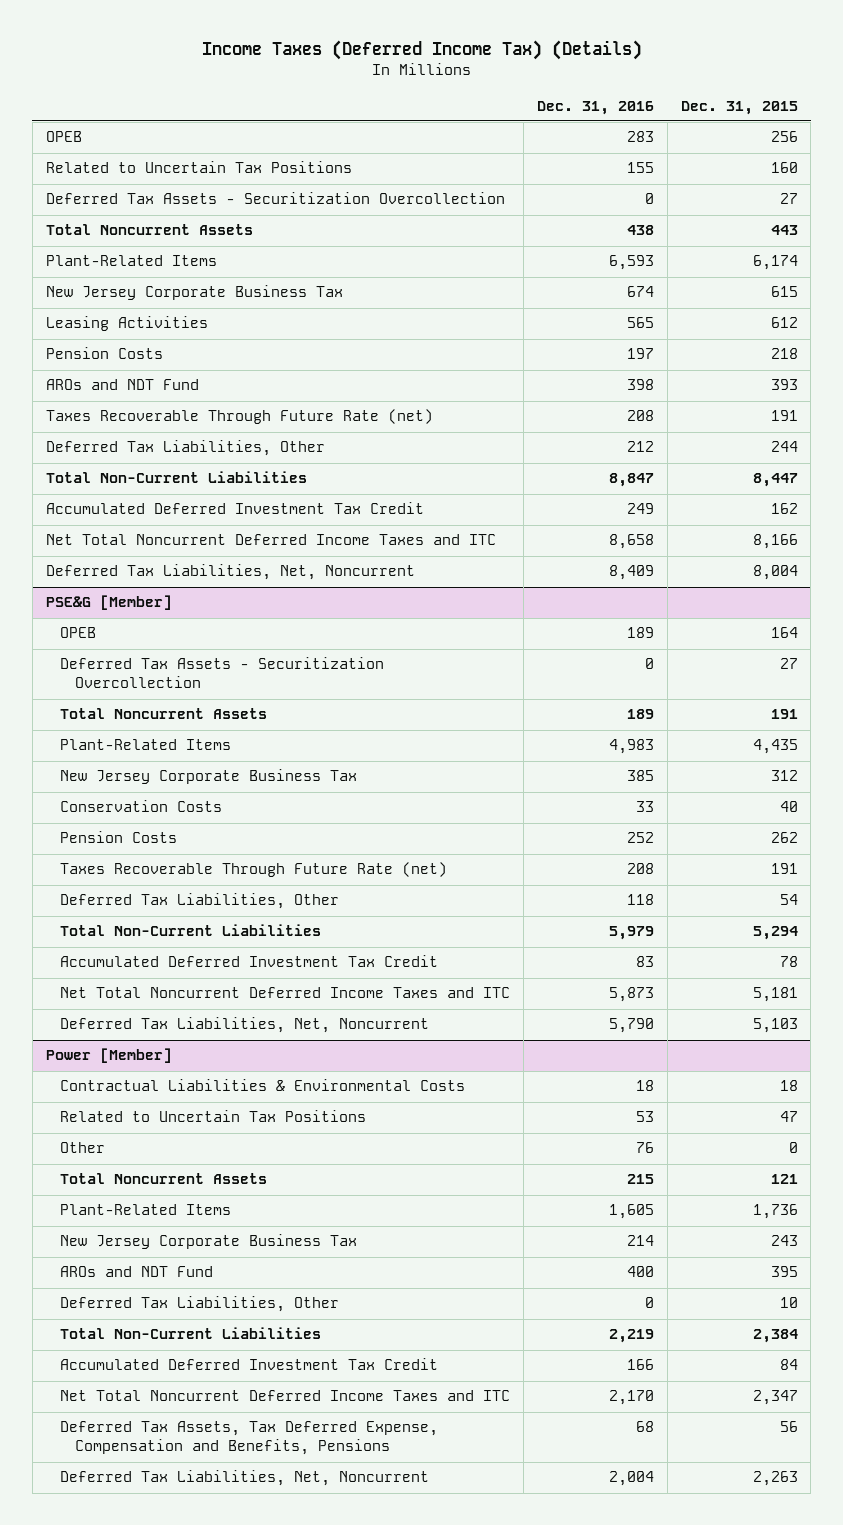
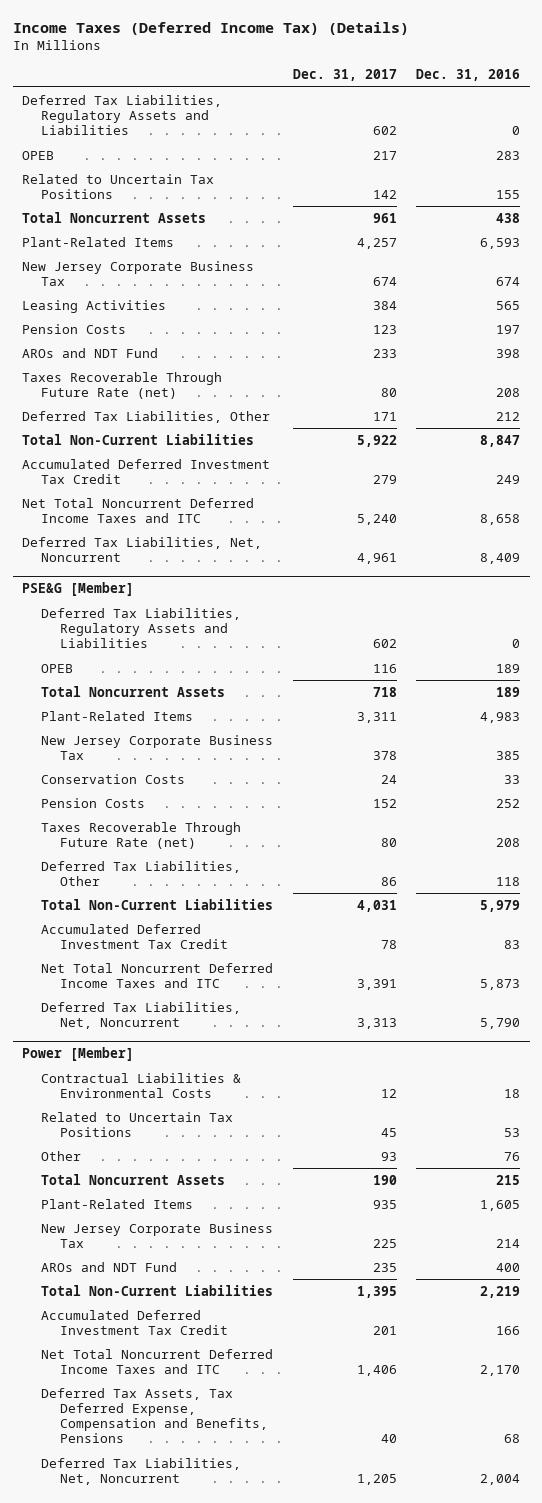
- | Dec. 31, 2016 | Dec. 31, 2015
+ | Dec. 31, 2017 | Dec. 31, 2016
+ Deferred Tax Liabilities, Regulatory Assets and Liabilities | 602 | 0
- Deferred Tax Assets - Securitization Overcollection | 0 | 27
@ PSE&G [Member]
+ Deferred Tax Liabilities, Regulatory Assets and Liabilities | 602 | 0
- Deferred Tax Assets - Securitization Overcollection | 0 | 27
@ Power [Member]
- Deferred Tax Liabilities, Other | 0 | 10

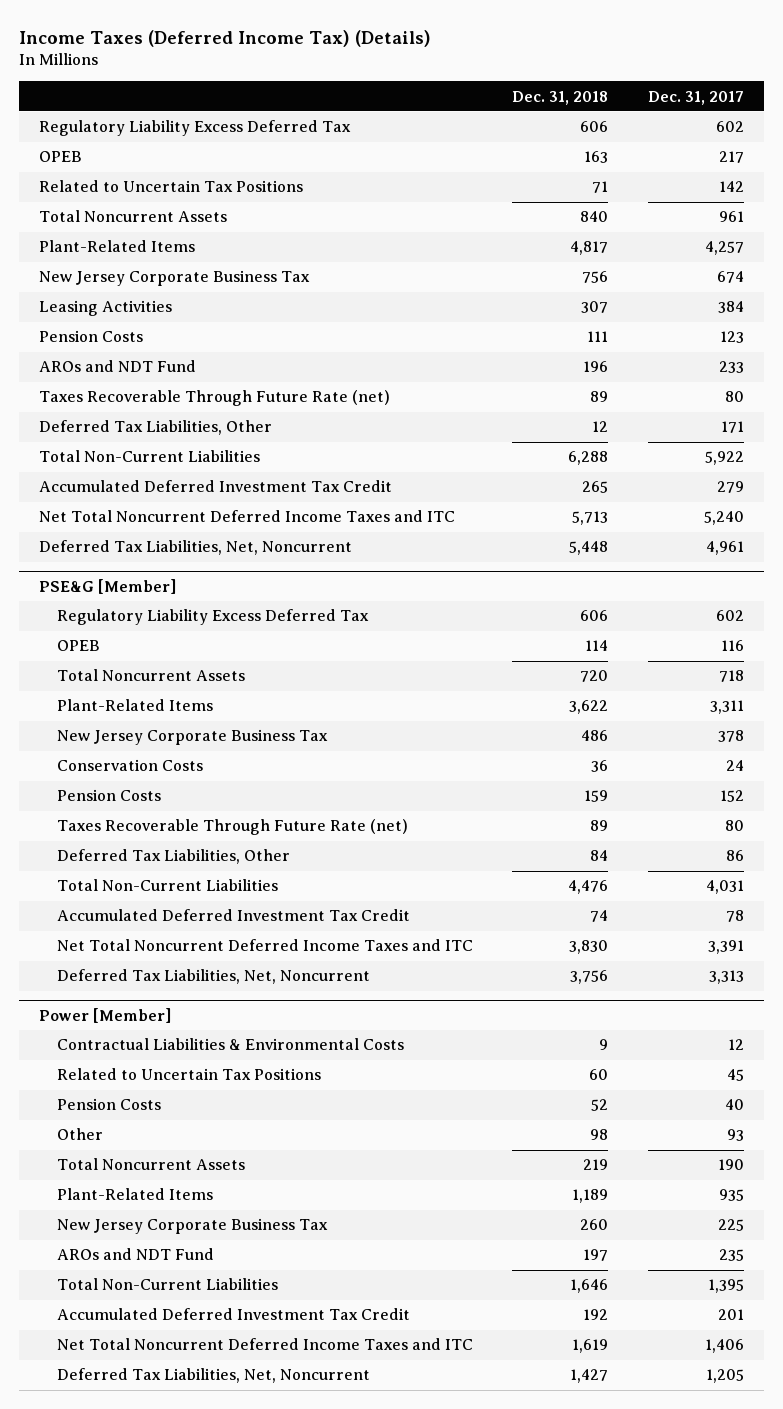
- | Dec. 31, 2017 | Dec. 31, 2016
+ | Dec. 31, 2018 | Dec. 31, 2017
- Deferred Tax Liabilities, Regulatory Assets and Liabilities | 602 | 0
+ Regulatory Liability Excess Deferred Tax | 606 | 602
@ PSE&G [Member]
- Deferred Tax Liabilities, Regulatory Assets and Liabilities | 602 | 0
+ Regulatory Liability Excess Deferred Tax | 606 | 602
@ Power [Member]
+ Pension Costs | 52 | 40
- Deferred Tax Assets, Tax Deferred Expense, Compensation and Benefits, Pensions | 40 | 68

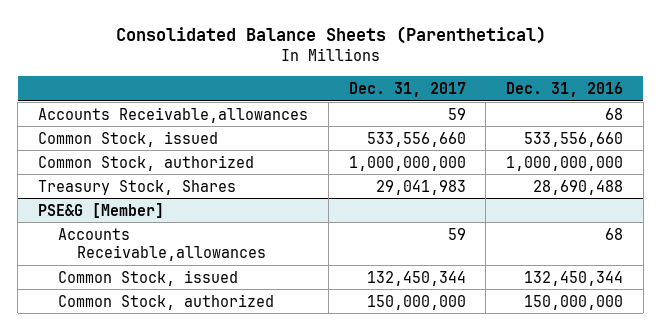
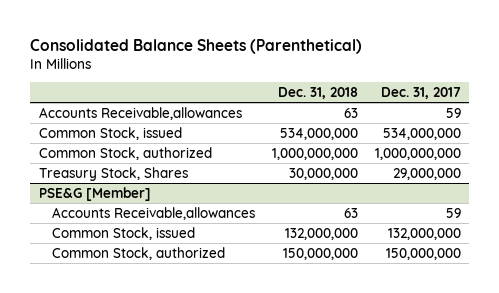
- | Dec. 31, 2017 | Dec. 31, 2016
+ | Dec. 31, 2018 | Dec. 31, 2017
- Common Stock, issued | 533,556,660 | 533,556,660
+ Common Stock, issued | 534,000,000 | 534,000,000
- Treasury Stock, Shares | 29,041,983 | 28,690,488
+ Treasury Stock, Shares | 30,000,000 | 29,000,000
@ PSE&G [Member]
- Common Stock, issued | 132,450,344 | 132,450,344
+ Common Stock, issued | 132,000,000 | 132,000,000

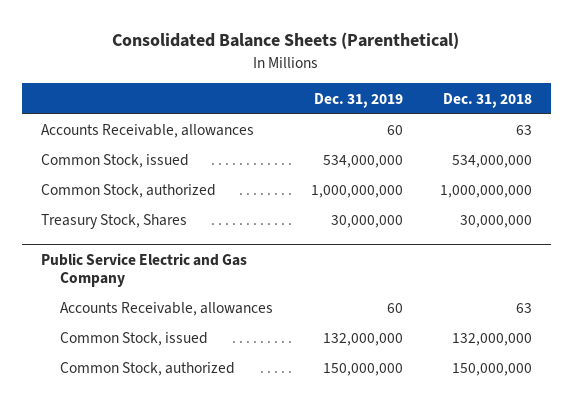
- | Dec. 31, 2018 | Dec. 31, 2017
+ | Dec. 31, 2019 | Dec. 31, 2018
- Accounts Receivable,allowances | 63 | 59
+ Accounts Receivable, allowances | 60 | 63
- PSE&G [Member]
- Accounts Receivable,allowances | 63 | 59
+ Public Service Electric and Gas Company
+ Accounts Receivable, allowances | 60 | 63

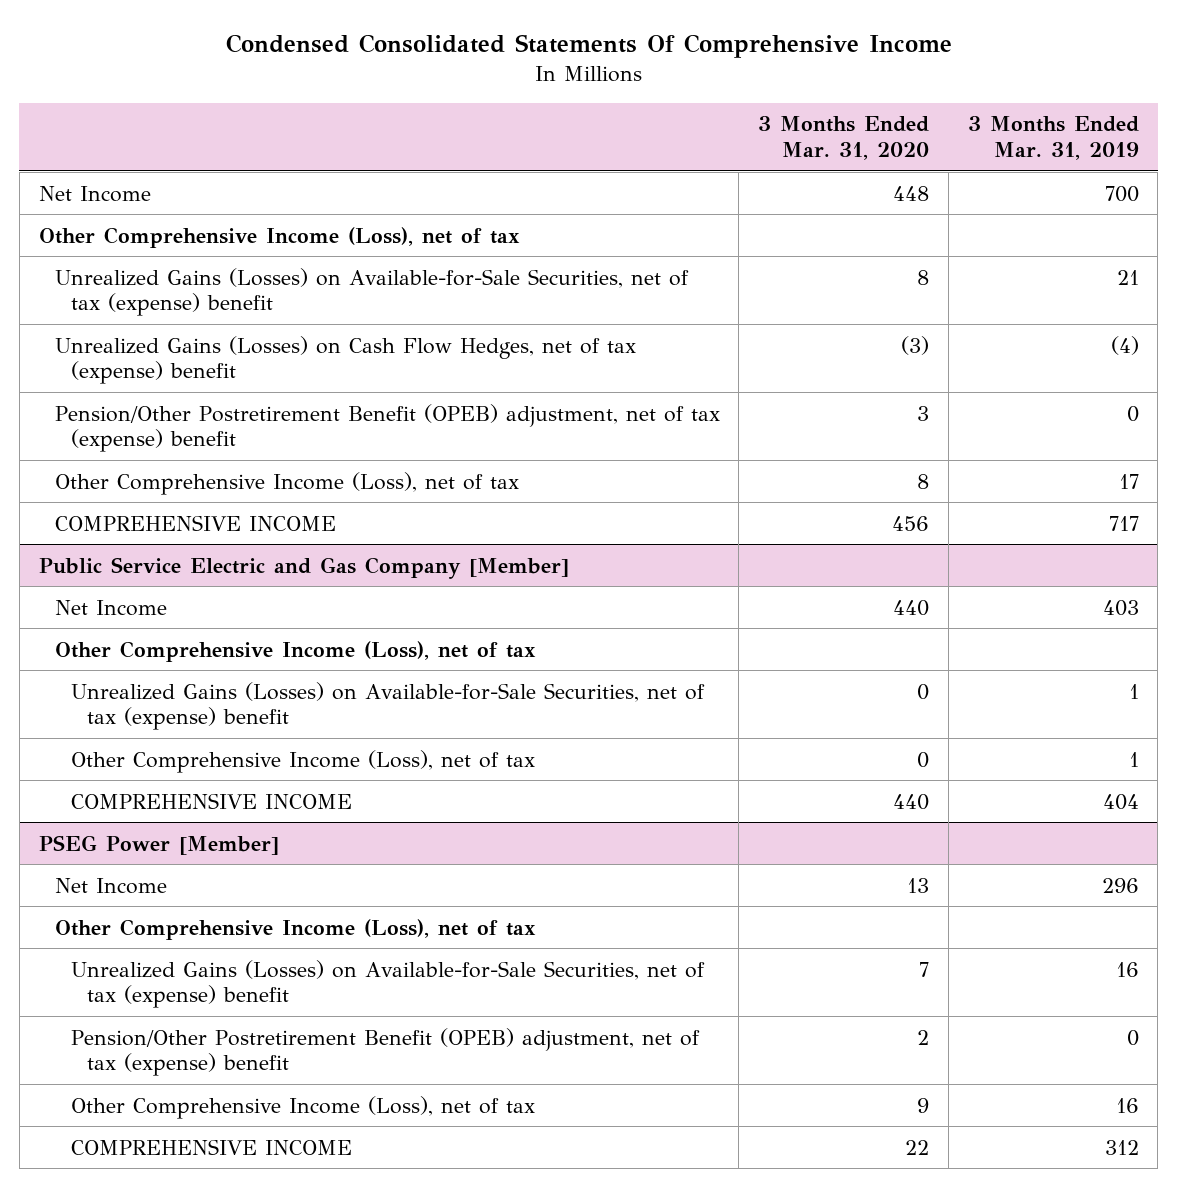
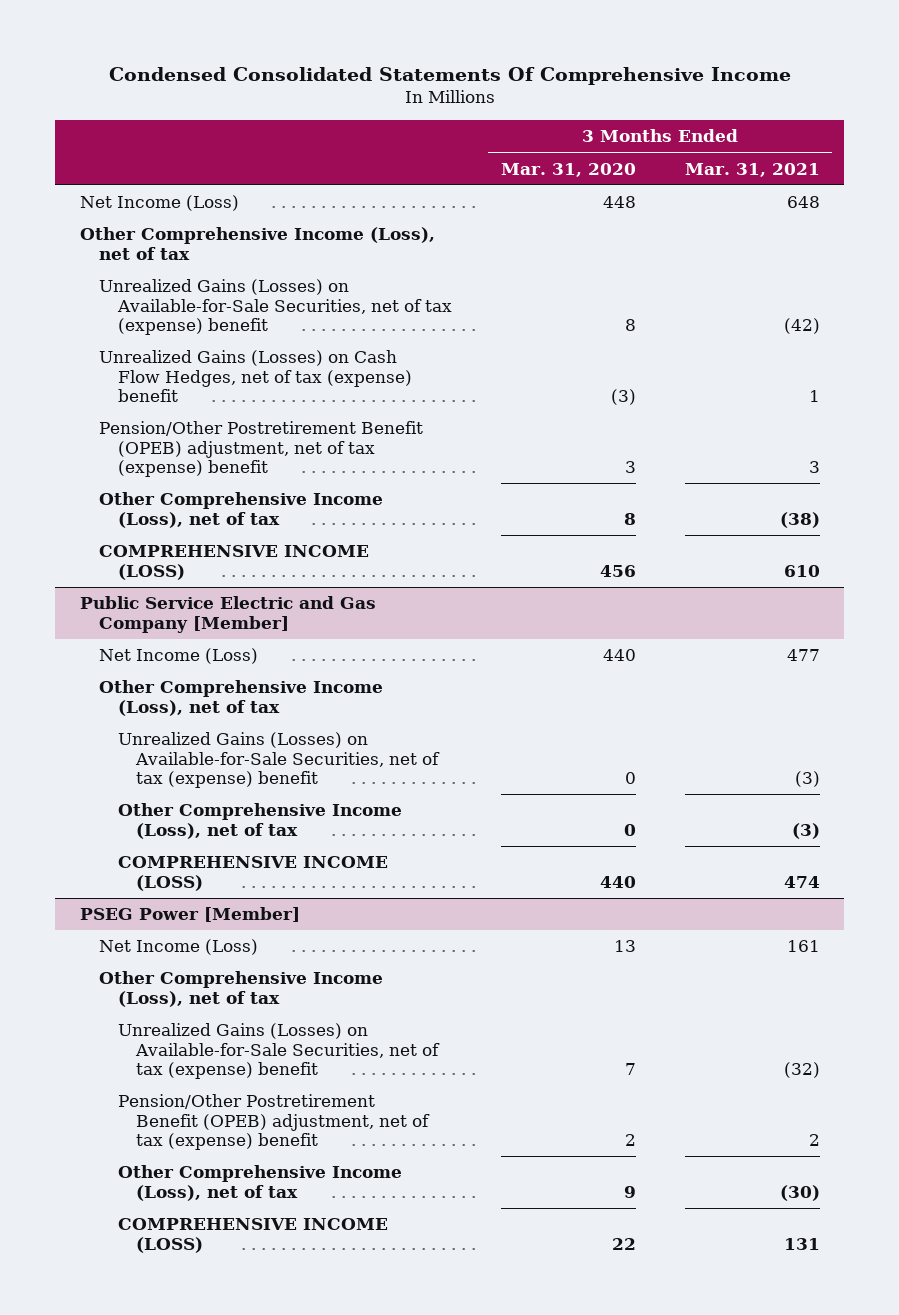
- | 3 Months Ended Mar. 31, 2020 | 3 Months Ended Mar. 31, 2019
+ | 3 Months Ended Mar. 31, 2020 | 3 Months Ended Mar. 31, 2021
- Net Income | 448 | 700
+ Net Income (Loss) | 448 | 648
- COMPREHENSIVE INCOME | 456 | 717
+ COMPREHENSIVE INCOME (LOSS) | 456 | 610
@ Public Service Electric and Gas Company [Member]
- Net Income | 440 | 403
+ Net Income (Loss) | 440 | 477
- COMPREHENSIVE INCOME | 440 | 404
+ COMPREHENSIVE INCOME (LOSS) | 440 | 474
@ PSEG Power [Member]
- Net Income | 13 | 296
+ Net Income (Loss) | 13 | 161
- COMPREHENSIVE INCOME | 22 | 312
+ COMPREHENSIVE INCOME (LOSS) | 22 | 131

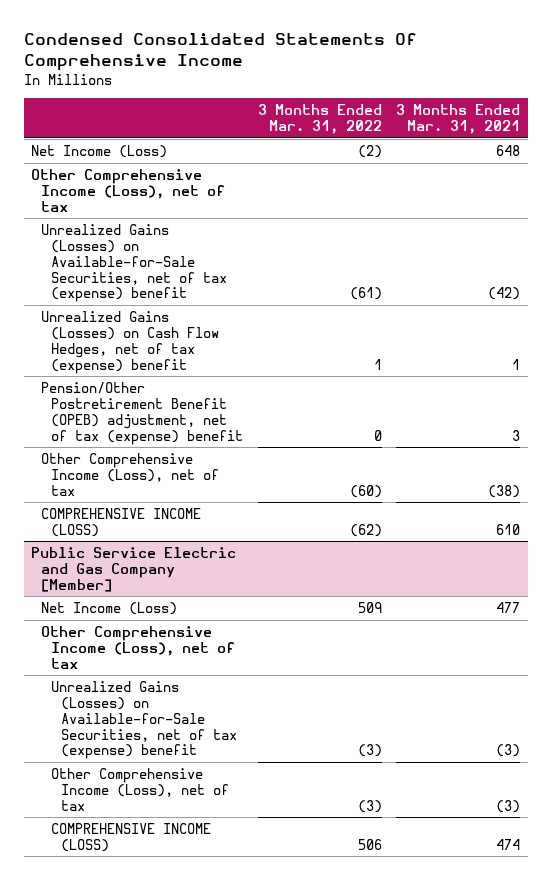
- | 3 Months Ended Mar. 31, 2020 | 3 Months Ended Mar. 31, 2021
+ | 3 Months Ended Mar. 31, 2022 | 3 Months Ended Mar. 31, 2021
- PSEG Power [Member]
- Net Income (Loss) | 13 | 161
- Other Comprehensive Income (Loss), net of tax
- Unrealized Gains (Losses) on Available-for-Sale Securities, net of tax (expense) benefit | 7 | (32)
- Pension/Other Postretirement Benefit (OPEB) adjustment, net of tax (expense) benefit | 2 | 2
- Other Comprehensive Income (Loss), net of tax | 9 | (30)
- COMPREHENSIVE INCOME (LOSS) | 22 | 131

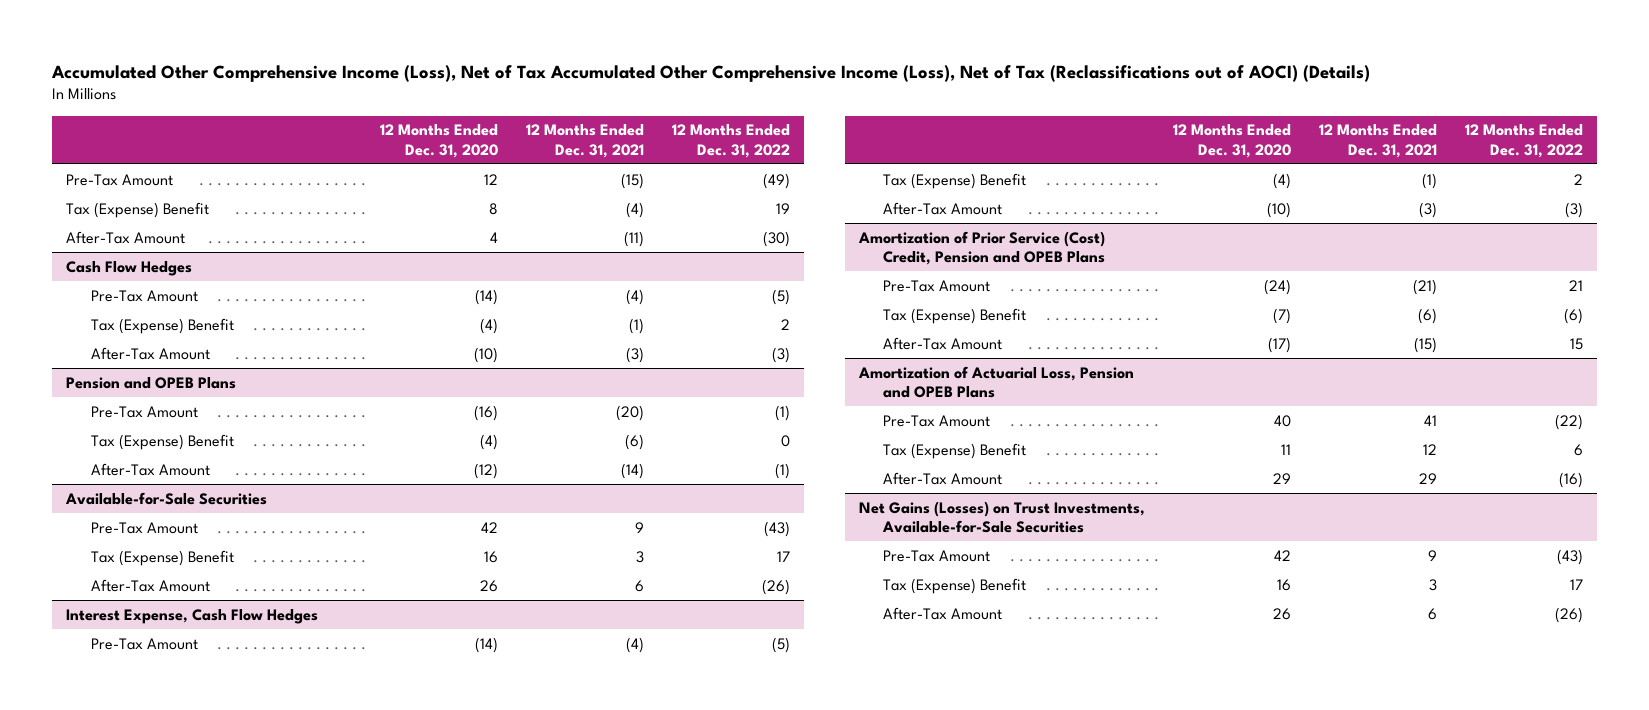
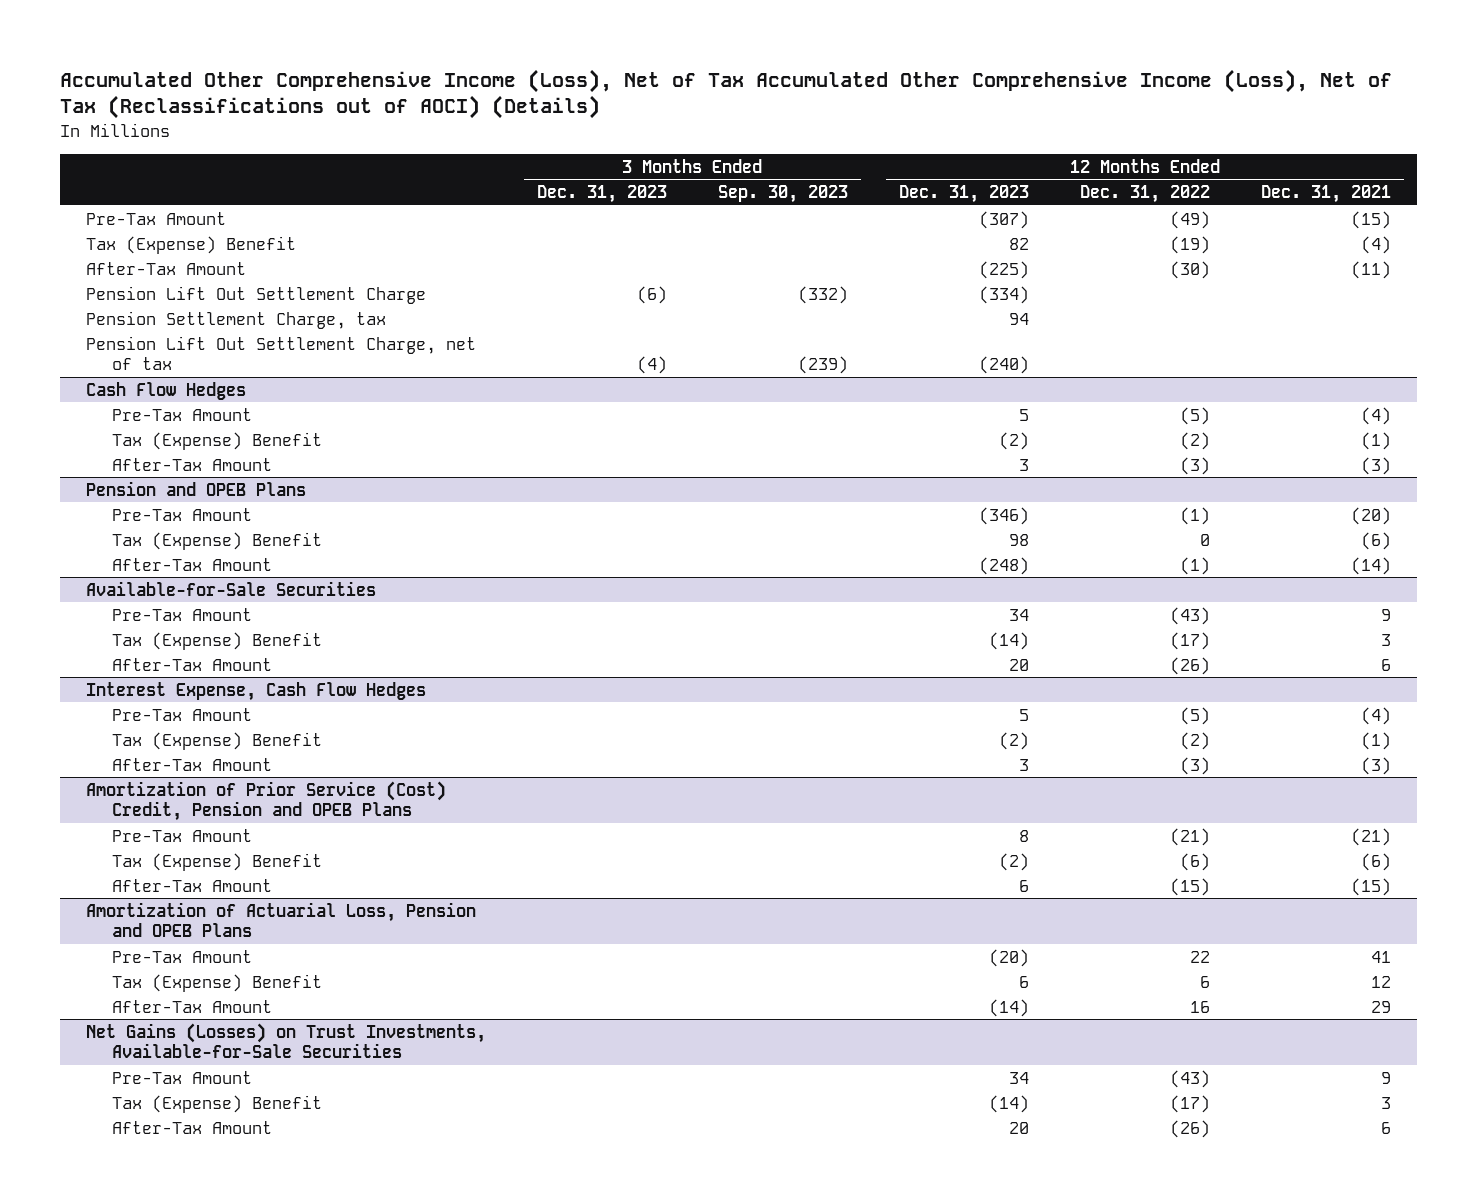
- | 12 Months Ended Dec. 31, 2020 | 12 Months Ended Dec. 31, 2021 | 12 Months Ended Dec. 31, 2022
+ | 3 Months Ended Dec. 31, 2023 | 3 Months Ended Sep. 30, 2023 | 12 Months Ended Dec. 31, 2023 | 12 Months Ended Dec. 31, 2022 | 12 Months Ended Dec. 31, 2021
- Tax (Expense) Benefit | 8 | (4) | 19
+ Tax (Expense) Benefit | | | 82 | (19) | (4)
+ Pension Lift Out Settlement Charge | (6) | (332) | (334) | |
+ Pension Settlement Charge, tax | | | 94 | |
+ Pension Lift Out Settlement Charge, net of tax | (4) | (239) | (240) | |
@ Cash Flow Hedges
- Tax (Expense) Benefit | (4) | (1) | 2
+ Tax (Expense) Benefit | | | (2) | (2) | (1)
@ Available-for-Sale Securities
- Tax (Expense) Benefit | 16 | 3 | 17
+ Tax (Expense) Benefit | | | (14) | (17) | 3
@ Interest Expense, Cash Flow Hedges
- Tax (Expense) Benefit | (4) | (1) | 2
+ Tax (Expense) Benefit | | | (2) | (2) | (1)
@ Amortization of Prior Service (Cost) Credit, Pension and OPEB Plans
- Pre-Tax Amount | (24) | (21) | 21
+ Pre-Tax Amount | | | 8 | (21) | (21)
- After-Tax Amount | (17) | (15) | 15
+ After-Tax Amount | | | 6 | (15) | (15)
@ Amortization of Actuarial Loss, Pension and OPEB Plans
- Pre-Tax Amount | 40 | 41 | (22)
+ Pre-Tax Amount | | | (20) | 22 | 41
- After-Tax Amount | 29 | 29 | (16)
+ After-Tax Amount | | | (14) | 16 | 29
@ Net Gains (Losses) on Trust Investments, Available-for-Sale Securities
- Tax (Expense) Benefit | 16 | 3 | 17
+ Tax (Expense) Benefit | | | (14) | (17) | 3

